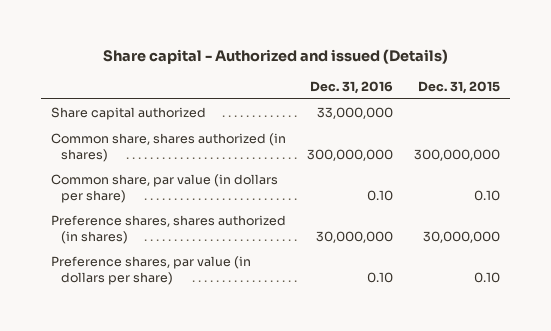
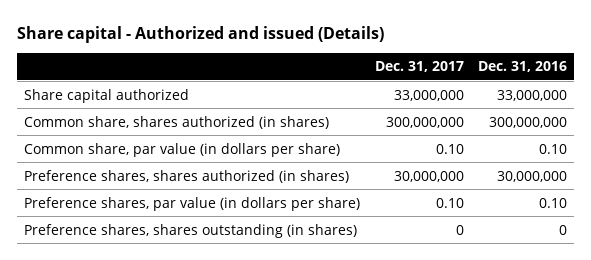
- | Dec. 31, 2016 | Dec. 31, 2015
+ | Dec. 31, 2017 | Dec. 31, 2016
+ Preference shares, shares outstanding (in shares) | 0 | 0

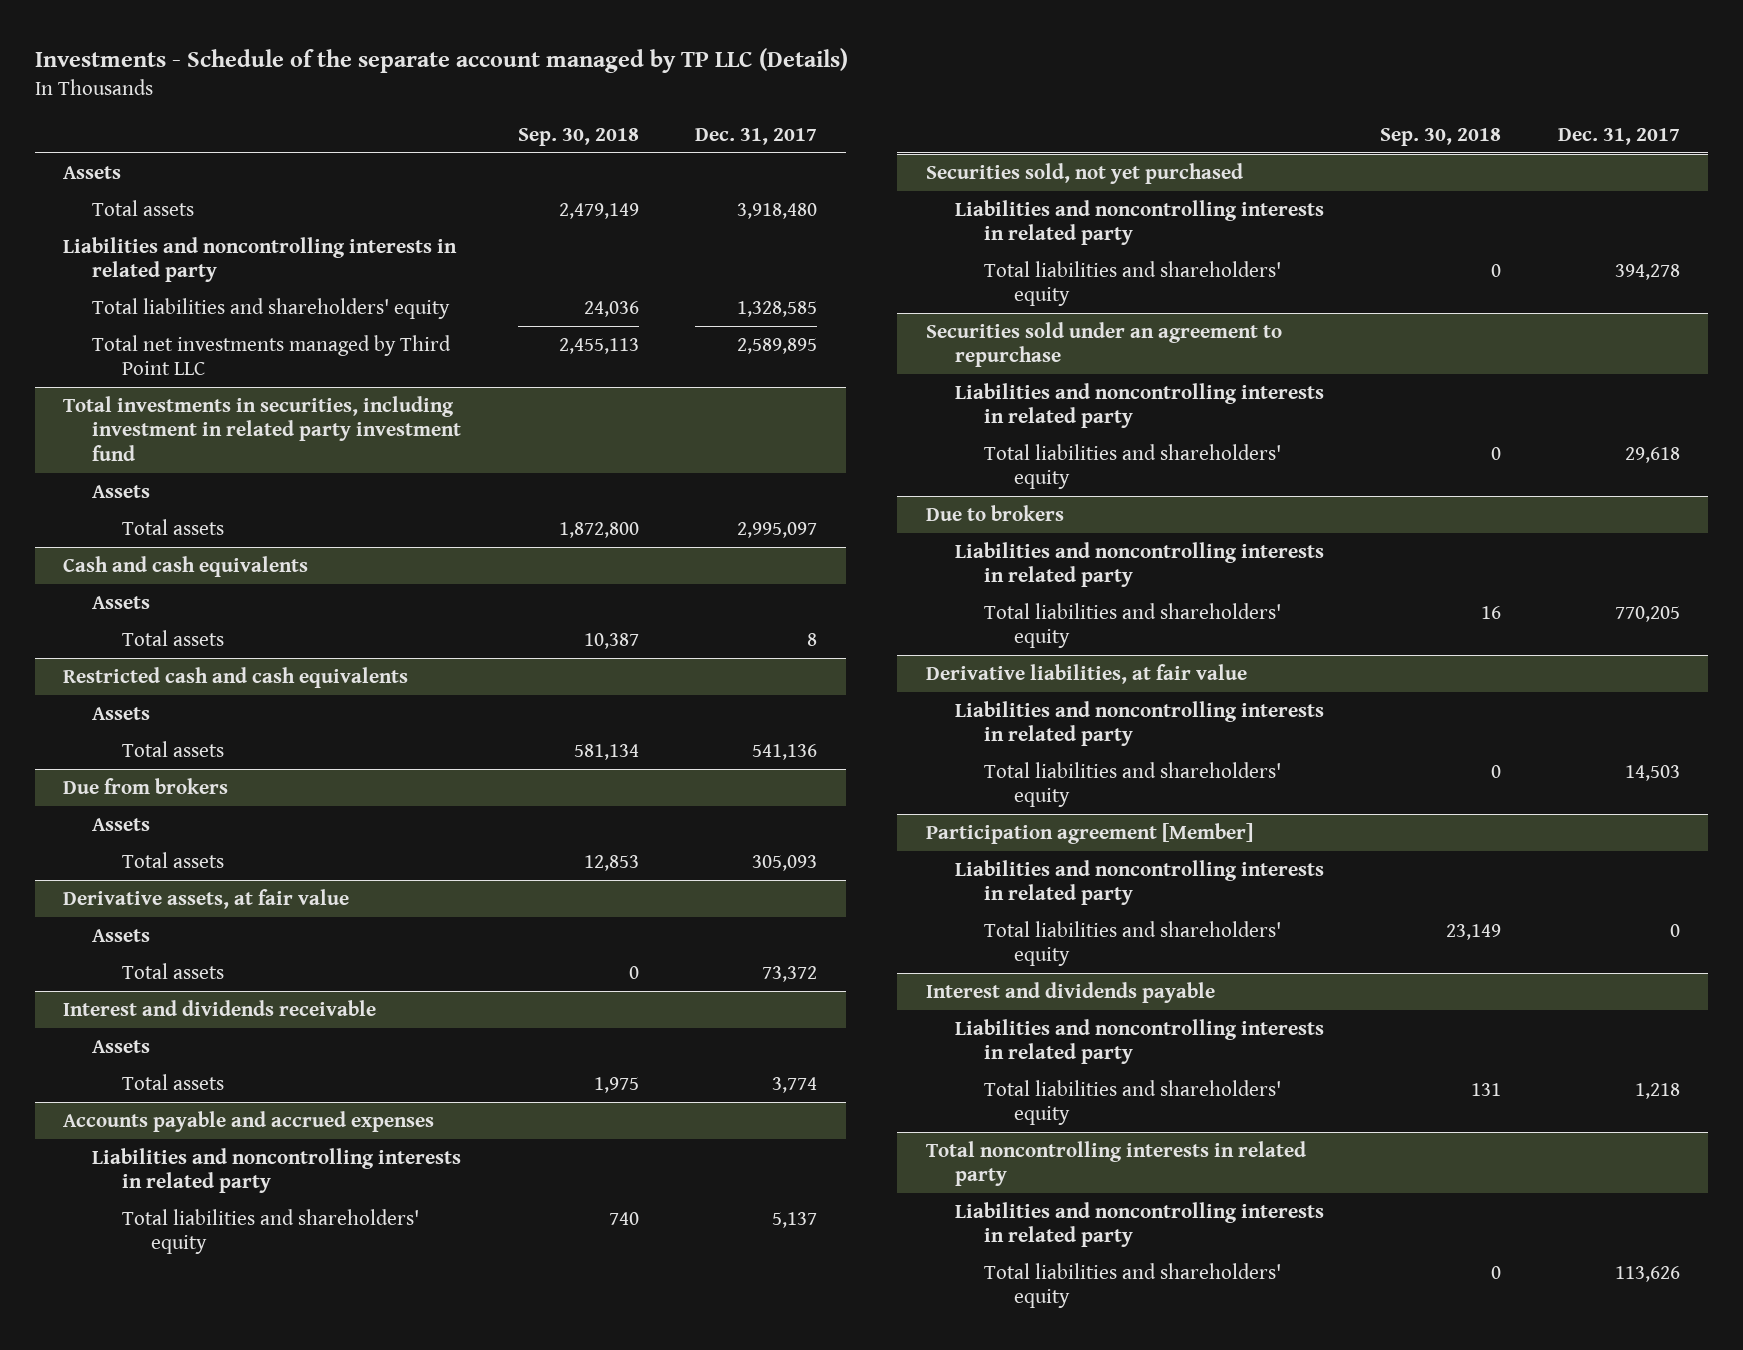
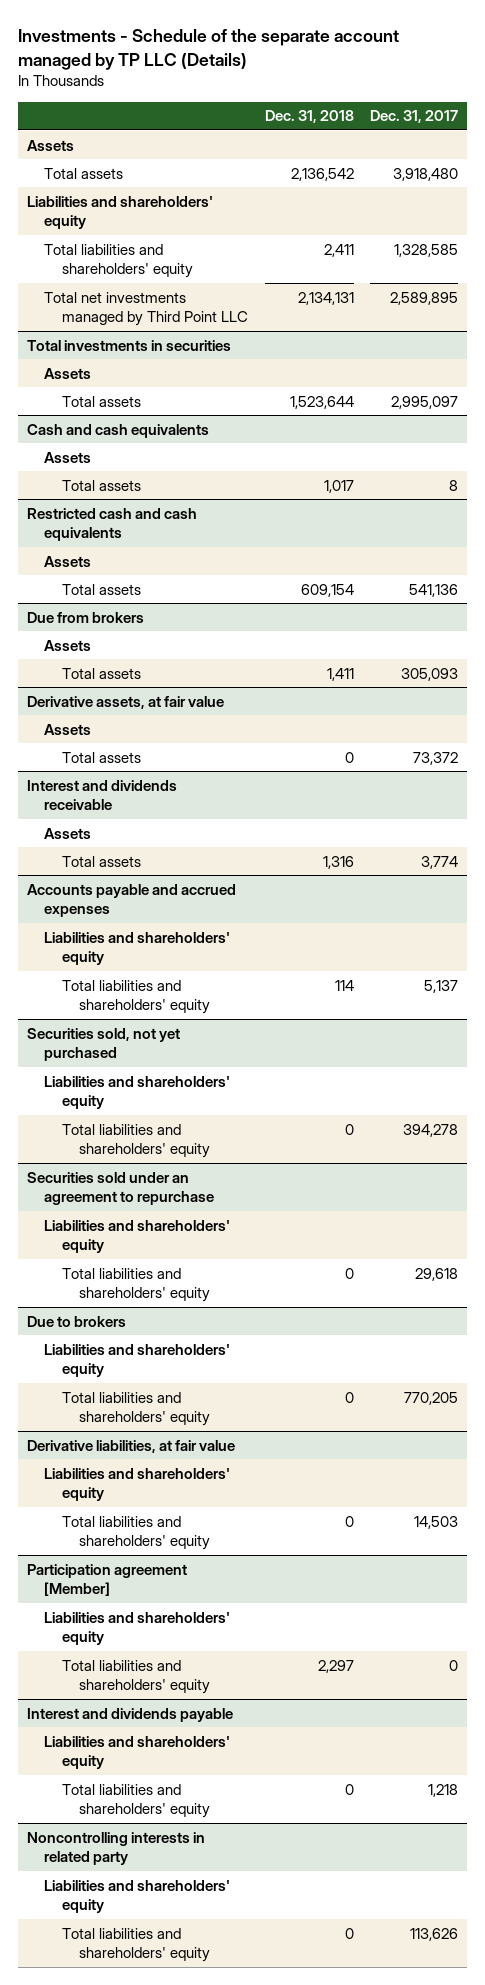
- | Sep. 30, 2018 | Dec. 31, 2017
+ | Dec. 31, 2018 | Dec. 31, 2017
- Liabilities and noncontrolling interests in related party
+ Liabilities and shareholders' equity
- Total investments in securities, including investment in related party investment fund
+ Total investments in securities
@ Accounts payable and accrued expenses
- Liabilities and noncontrolling interests in related party
+ Liabilities and shareholders' equity
@ Securities sold, not yet purchased
- Liabilities and noncontrolling interests in related party
+ Liabilities and shareholders' equity
@ Securities sold under an agreement to repurchase
- Liabilities and noncontrolling interests in related party
+ Liabilities and shareholders' equity
@ Due to brokers
- Liabilities and noncontrolling interests in related party
+ Liabilities and shareholders' equity
@ Derivative liabilities, at fair value
- Liabilities and noncontrolling interests in related party
+ Liabilities and shareholders' equity
@ Participation agreement [Member]
- Liabilities and noncontrolling interests in related party
+ Liabilities and shareholders' equity
@ Interest and dividends payable
- Liabilities and noncontrolling interests in related party
+ Liabilities and shareholders' equity
- Total noncontrolling interests in related party
- Liabilities and noncontrolling interests in related party
+ Noncontrolling interests in related party
+ Liabilities and shareholders' equity

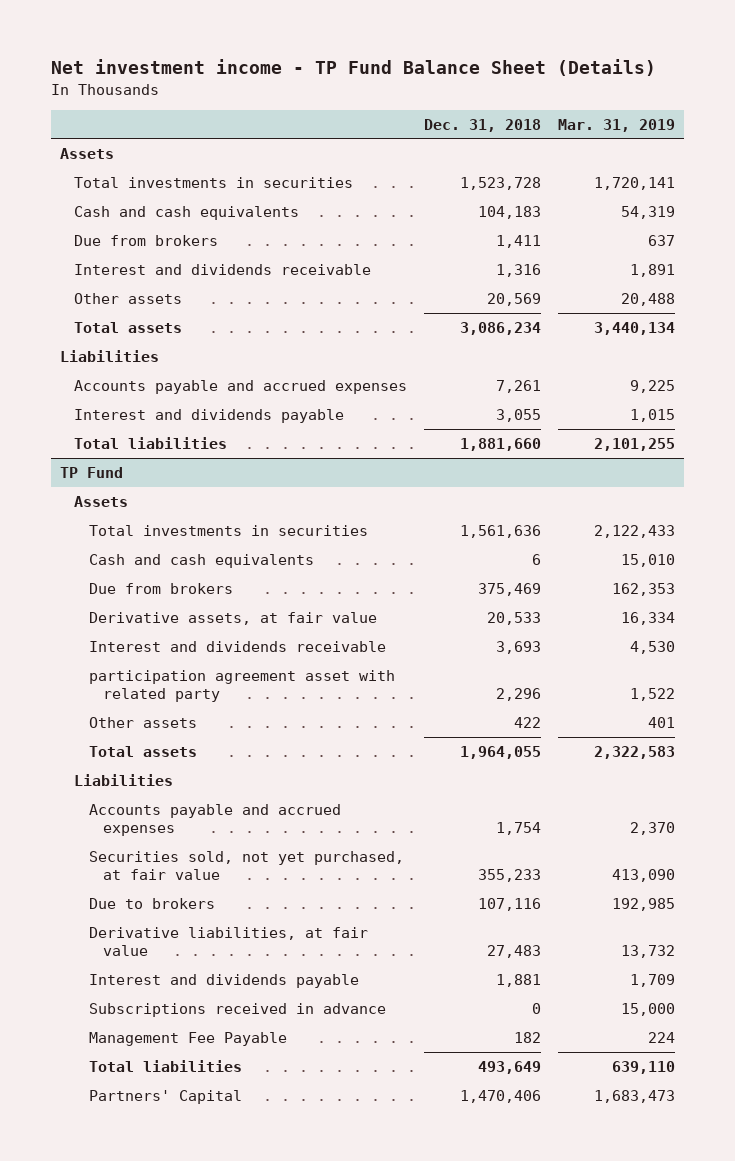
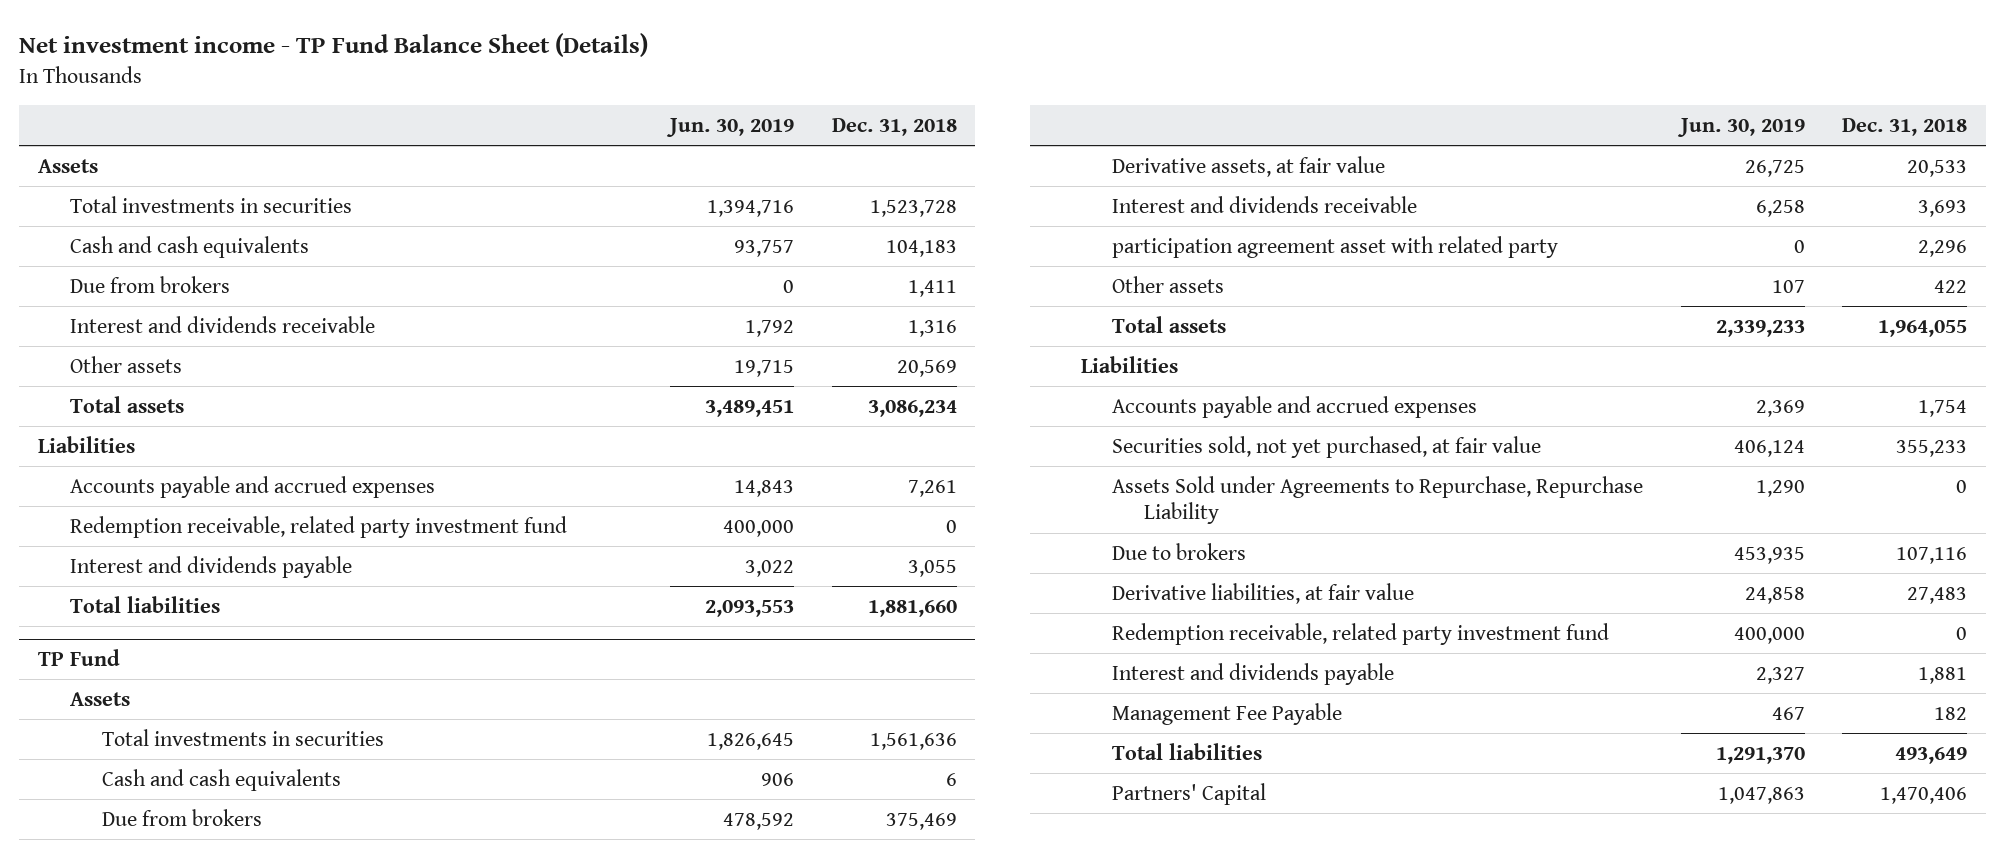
- | Dec. 31, 2018 | Mar. 31, 2019
+ | Jun. 30, 2019 | Dec. 31, 2018
+ Redemption receivable, related party investment fund | 400,000 | 0
@ TP Fund
+ Assets Sold under Agreements to Repurchase, Repurchase Liability | 1,290 | 0
+ Redemption receivable, related party investment fund | 400,000 | 0
- Subscriptions received in advance | 0 | 15,000

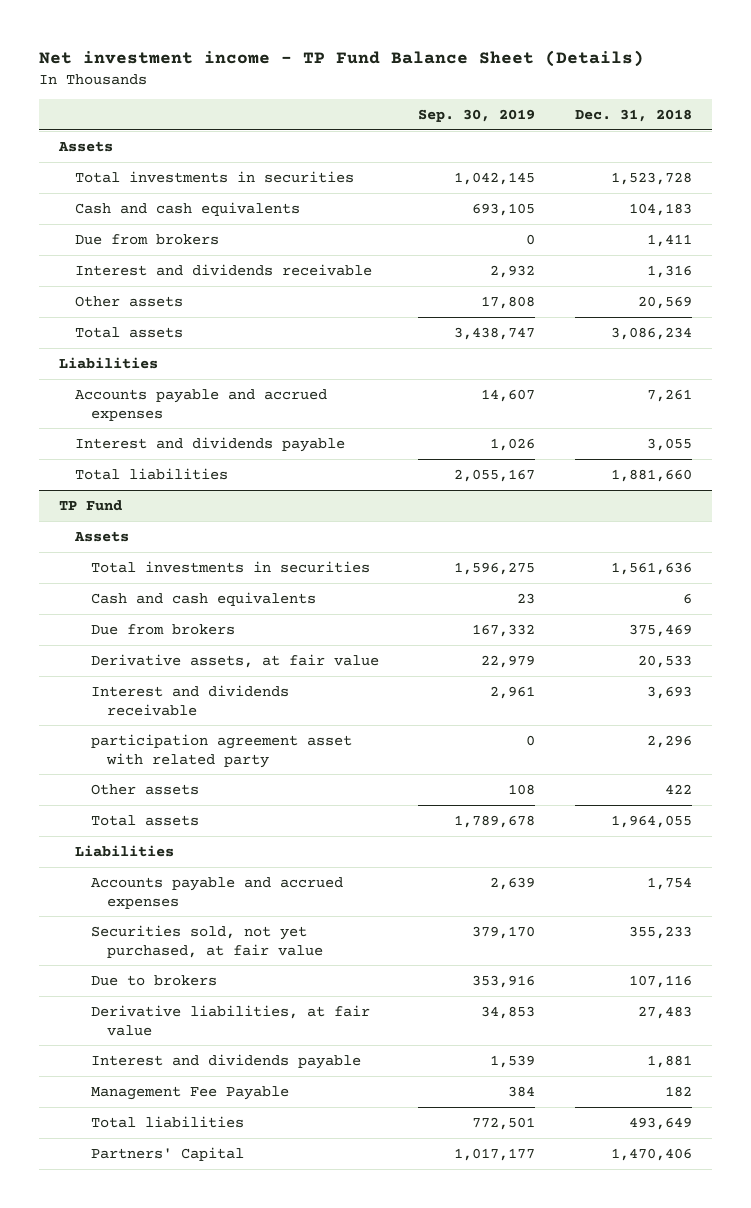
- | Jun. 30, 2019 | Dec. 31, 2018
+ | Sep. 30, 2019 | Dec. 31, 2018
- Redemption receivable, related party investment fund | 400,000 | 0
@ TP Fund
- Assets Sold under Agreements to Repurchase, Repurchase Liability | 1,290 | 0
- Redemption receivable, related party investment fund | 400,000 | 0

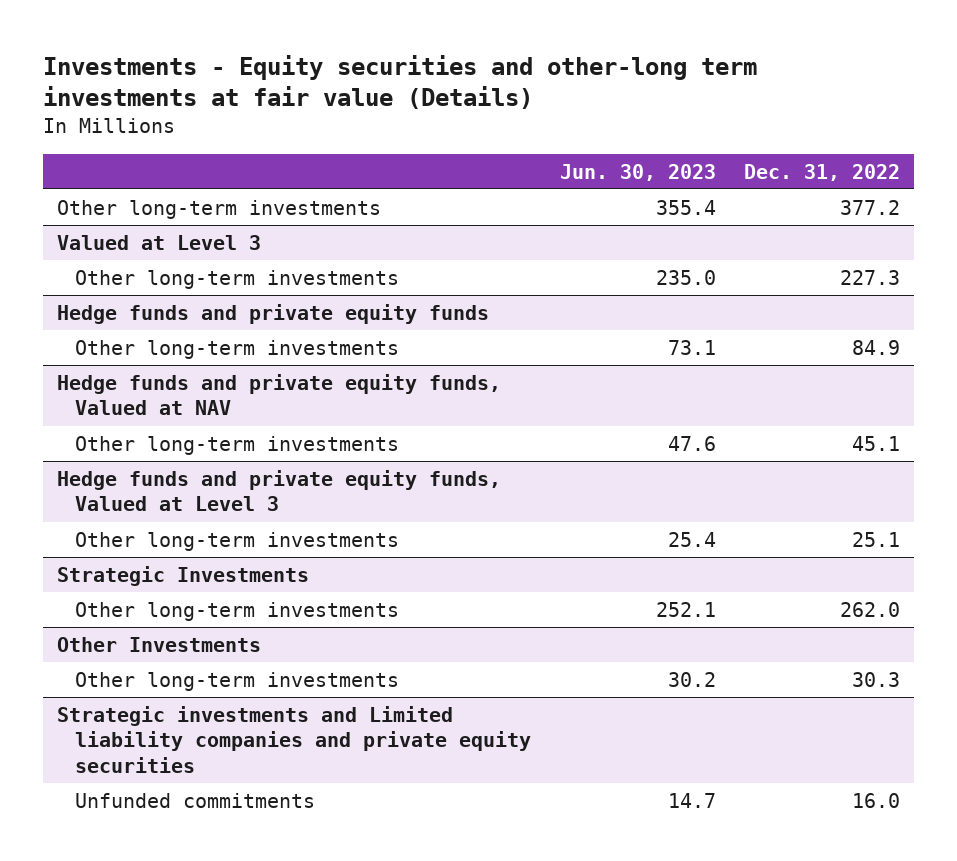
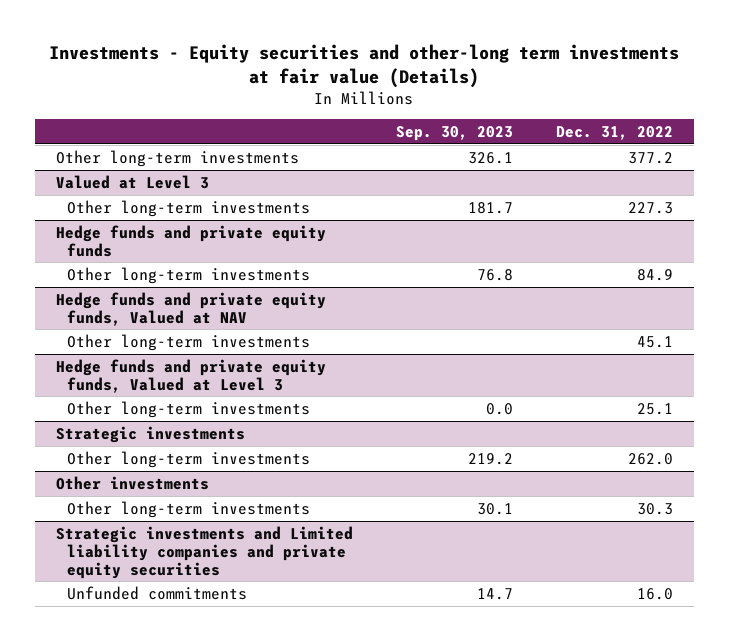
- | Jun. 30, 2023 | Dec. 31, 2022
+ | Sep. 30, 2023 | Dec. 31, 2022
- Strategic Investments
+ Strategic investments
- Other Investments
+ Other investments

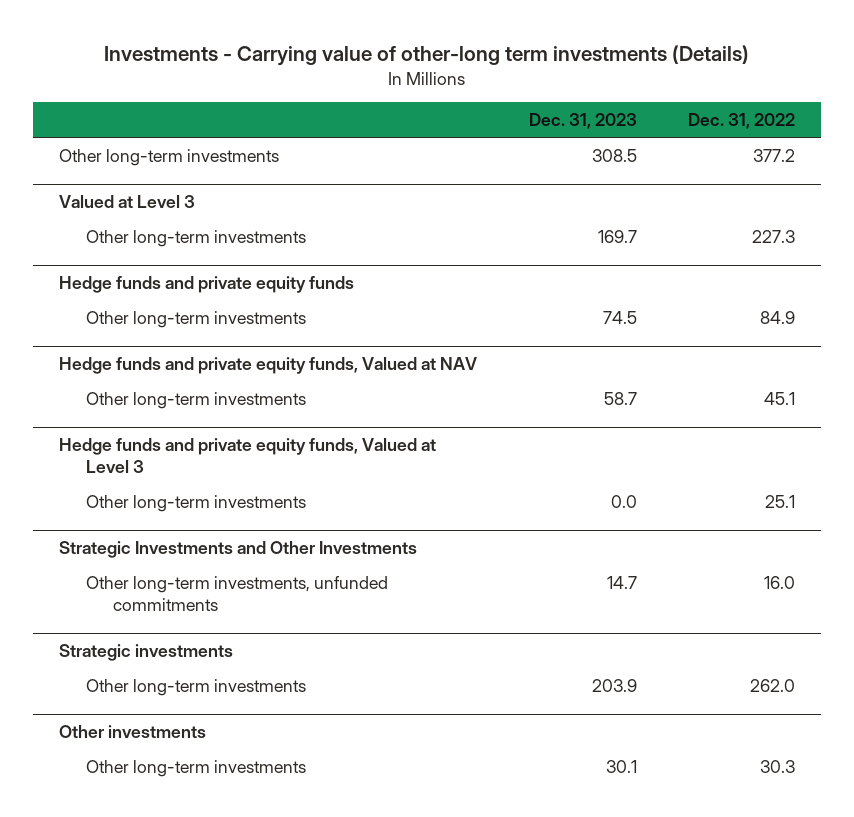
- Investments - Equity securities and other-long term investments at fair value (Details)
+ Investments - Carrying value of other-long term investments (Details)
- | Sep. 30, 2023 | Dec. 31, 2022
+ | Dec. 31, 2023 | Dec. 31, 2022
+ Strategic Investments and Other Investments
+ Other long-term investments, unfunded commitments | 14.7 | 16.0
- Strategic investments and Limited liability companies and private equity securities
- Unfunded commitments | 14.7 | 16.0

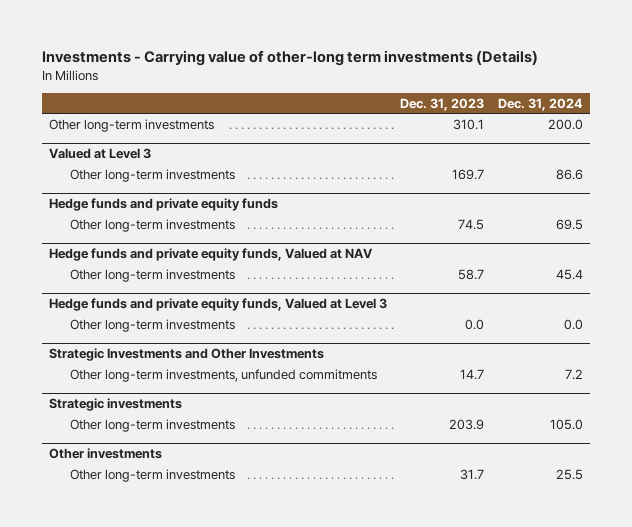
- | Dec. 31, 2023 | Dec. 31, 2022
+ | Dec. 31, 2023 | Dec. 31, 2024
- Other long-term investments | 308.5 | 377.2
+ Other long-term investments | 310.1 | 200.0
@ Other investments
- Other long-term investments | 30.1 | 30.3
+ Other long-term investments | 31.7 | 25.5

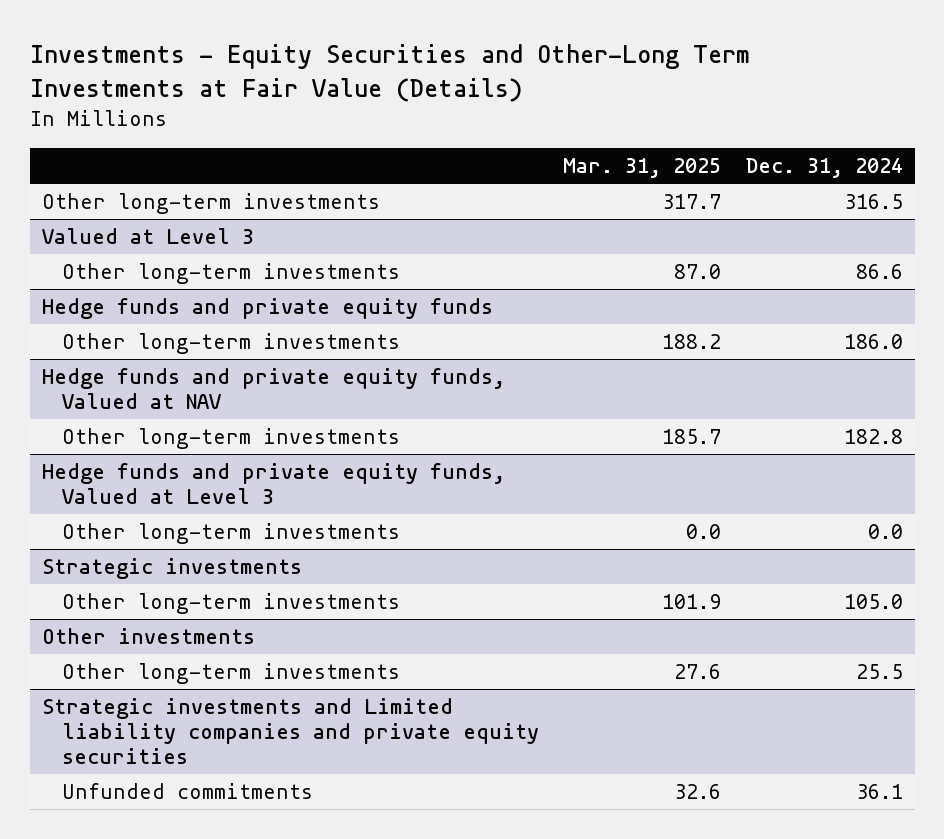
- Investments - Carrying value of other-long term investments (Details)
+ Investments - Equity Securities and Other-Long Term Investments at Fair Value (Details)
- | Dec. 31, 2023 | Dec. 31, 2024
+ | Mar. 31, 2025 | Dec. 31, 2024
- Other long-term investments | 310.1 | 200.0
+ Other long-term investments | 317.7 | 316.5
@ Hedge funds and private equity funds
- Other long-term investments | 74.5 | 69.5
+ Other long-term investments | 188.2 | 186.0
@ Hedge funds and private equity funds, Valued at NAV
- Other long-term investments | 58.7 | 45.4
+ Other long-term investments | 185.7 | 182.8
- Strategic Investments and Other Investments
- Other long-term investments, unfunded commitments | 14.7 | 7.2
+ Strategic investments and Limited liability companies and private equity securities
+ Unfunded commitments | 32.6 | 36.1

